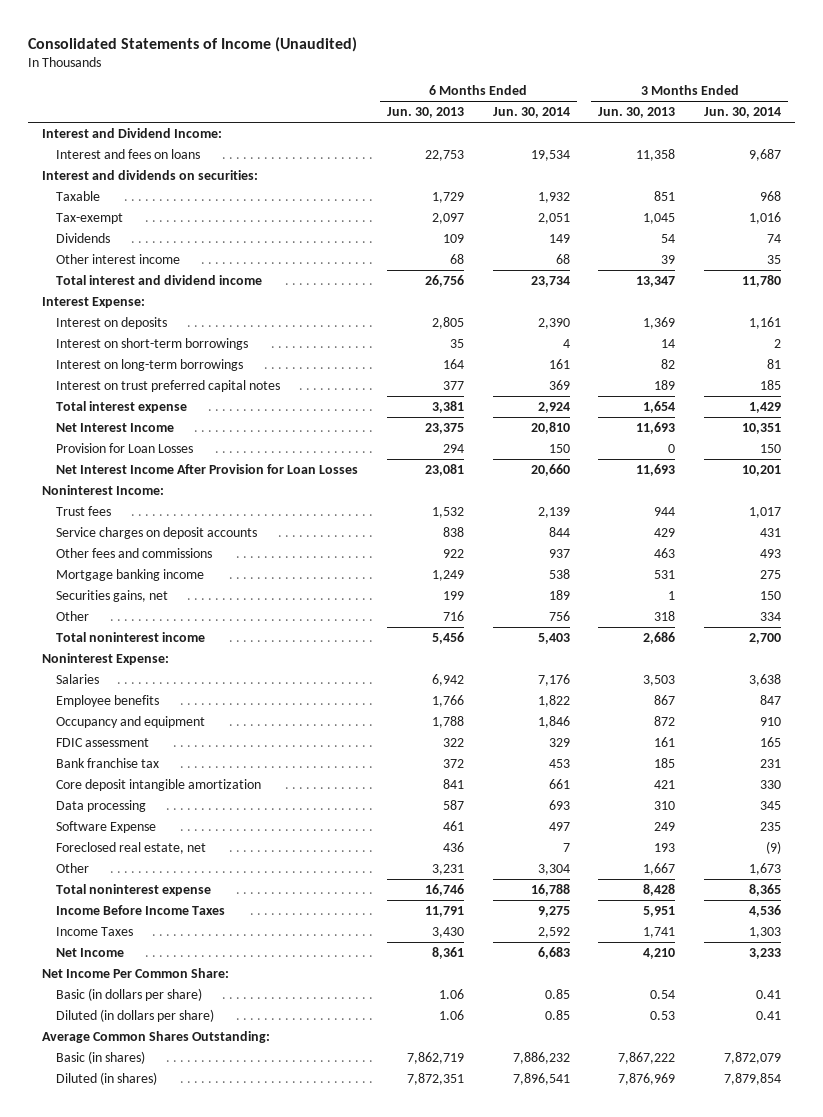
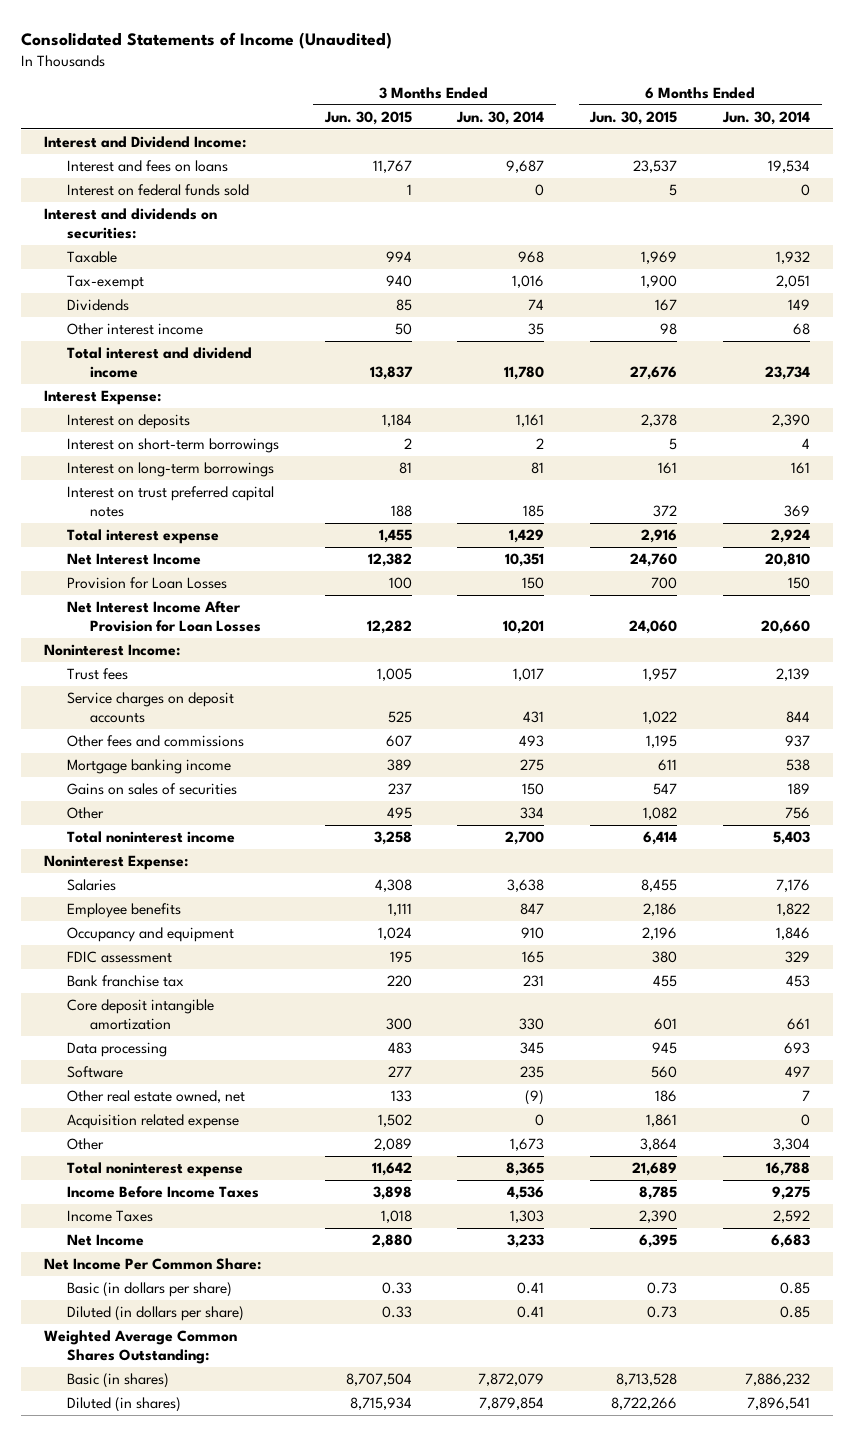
- | 6 Months Ended Jun. 30, 2013 | 6 Months Ended Jun. 30, 2014 | 3 Months Ended Jun. 30, 2013 | 3 Months Ended Jun. 30, 2014
+ | 3 Months Ended Jun. 30, 2015 | 3 Months Ended Jun. 30, 2014 | 6 Months Ended Jun. 30, 2015 | 6 Months Ended Jun. 30, 2014
+ Interest on federal funds sold | 1 | 0 | 5 | 0
- Securities gains, net | 199 | 189 | 1 | 150
+ Gains on sales of securities | 237 | 150 | 547 | 189
- Software Expense | 461 | 497 | 249 | 235
- Foreclosed real estate, net | 436 | 7 | 193 | (9)
+ Software | 277 | 235 | 560 | 497
+ Other real estate owned, net | 133 | (9) | 186 | 7
+ Acquisition related expense | 1,502 | 0 | 1,861 | 0
- Average Common Shares Outstanding:
+ Weighted Average Common Shares Outstanding:

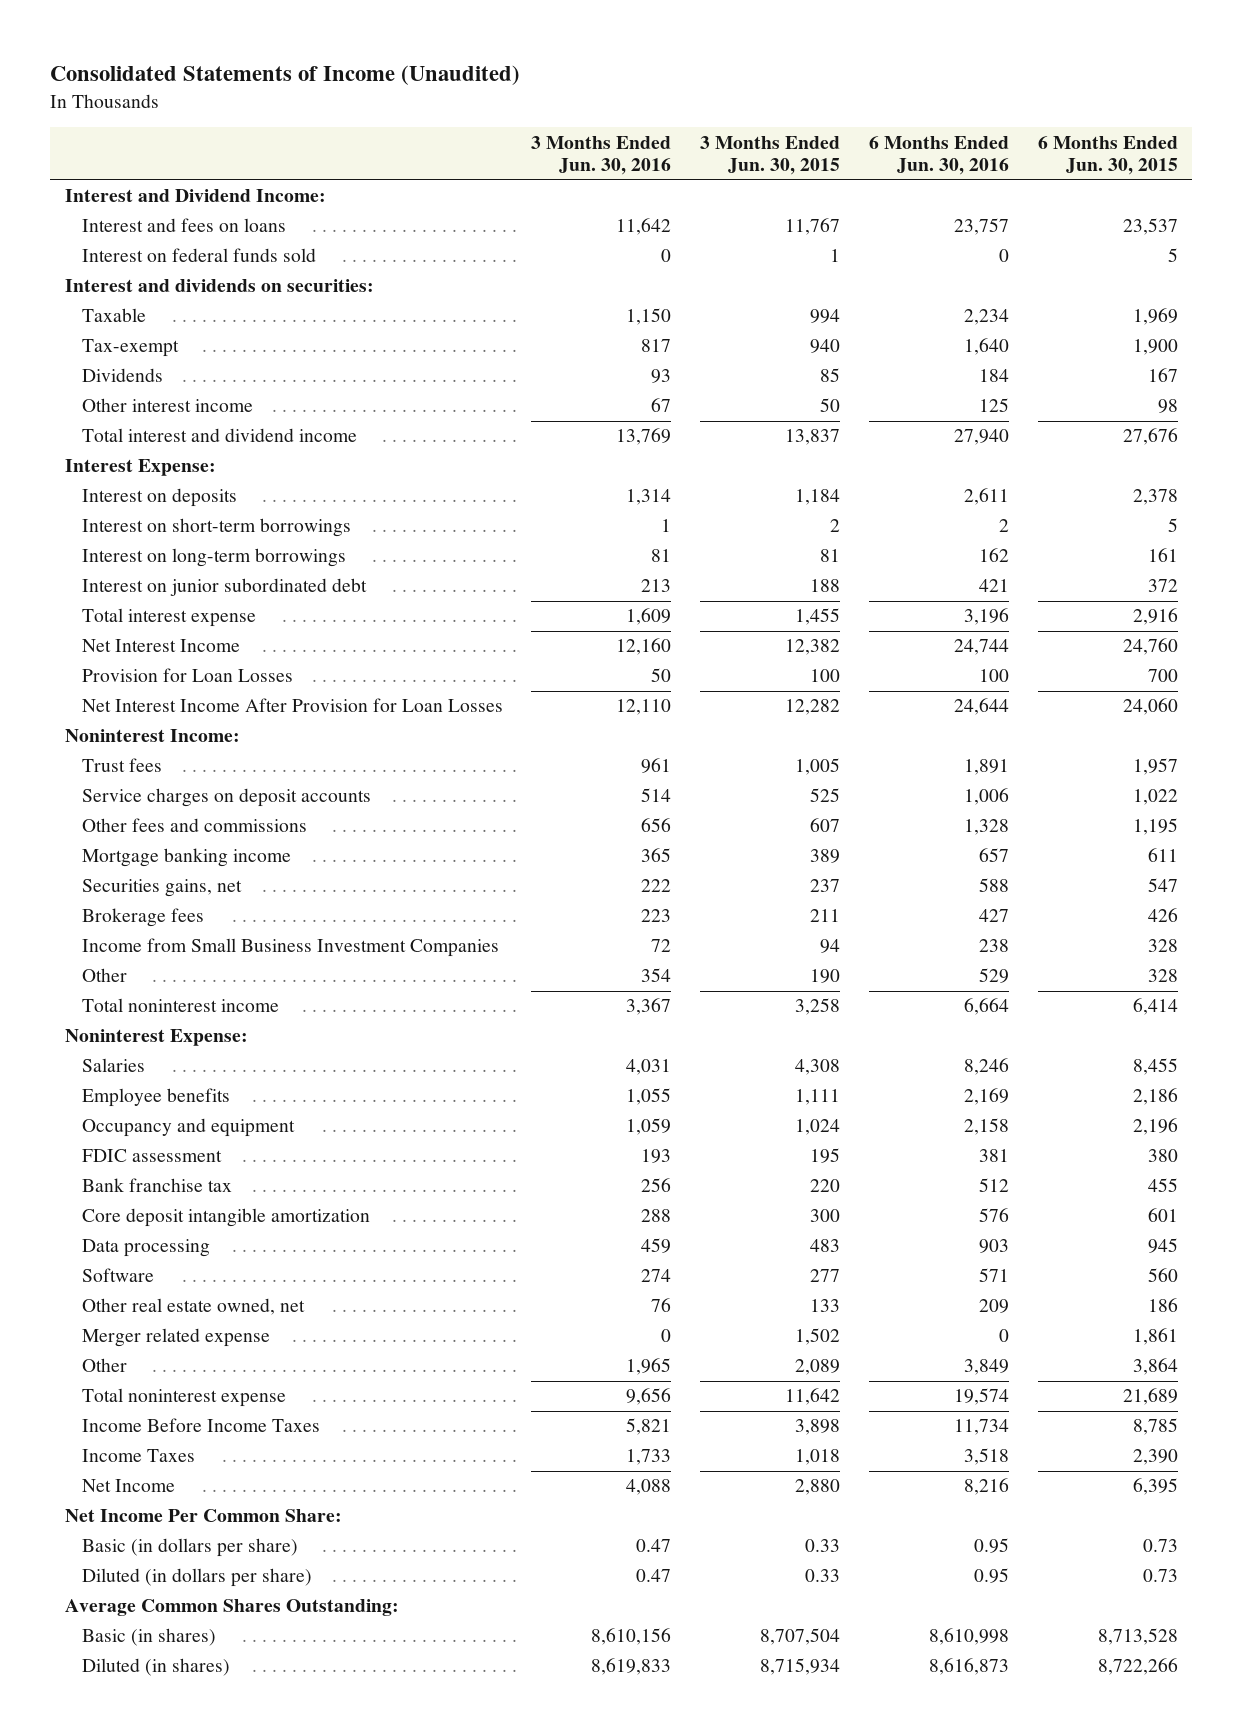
- | 3 Months Ended Jun. 30, 2015 | 3 Months Ended Jun. 30, 2014 | 6 Months Ended Jun. 30, 2015 | 6 Months Ended Jun. 30, 2014
+ | 3 Months Ended Jun. 30, 2016 | 3 Months Ended Jun. 30, 2015 | 6 Months Ended Jun. 30, 2016 | 6 Months Ended Jun. 30, 2015
- Interest on trust preferred capital notes | 188 | 185 | 372 | 369
+ Interest on junior subordinated debt | 213 | 188 | 421 | 372
- Gains on sales of securities | 237 | 150 | 547 | 189
- Other | 495 | 334 | 1,082 | 756
+ Securities gains, net | 222 | 237 | 588 | 547
+ Brokerage fees | 223 | 211 | 427 | 426
+ Income from Small Business Investment Companies | 72 | 94 | 238 | 328
+ Other | 354 | 190 | 529 | 328
- Acquisition related expense | 1,502 | 0 | 1,861 | 0
+ Merger related expense | 0 | 1,502 | 0 | 1,861
- Weighted Average Common Shares Outstanding:
+ Average Common Shares Outstanding:

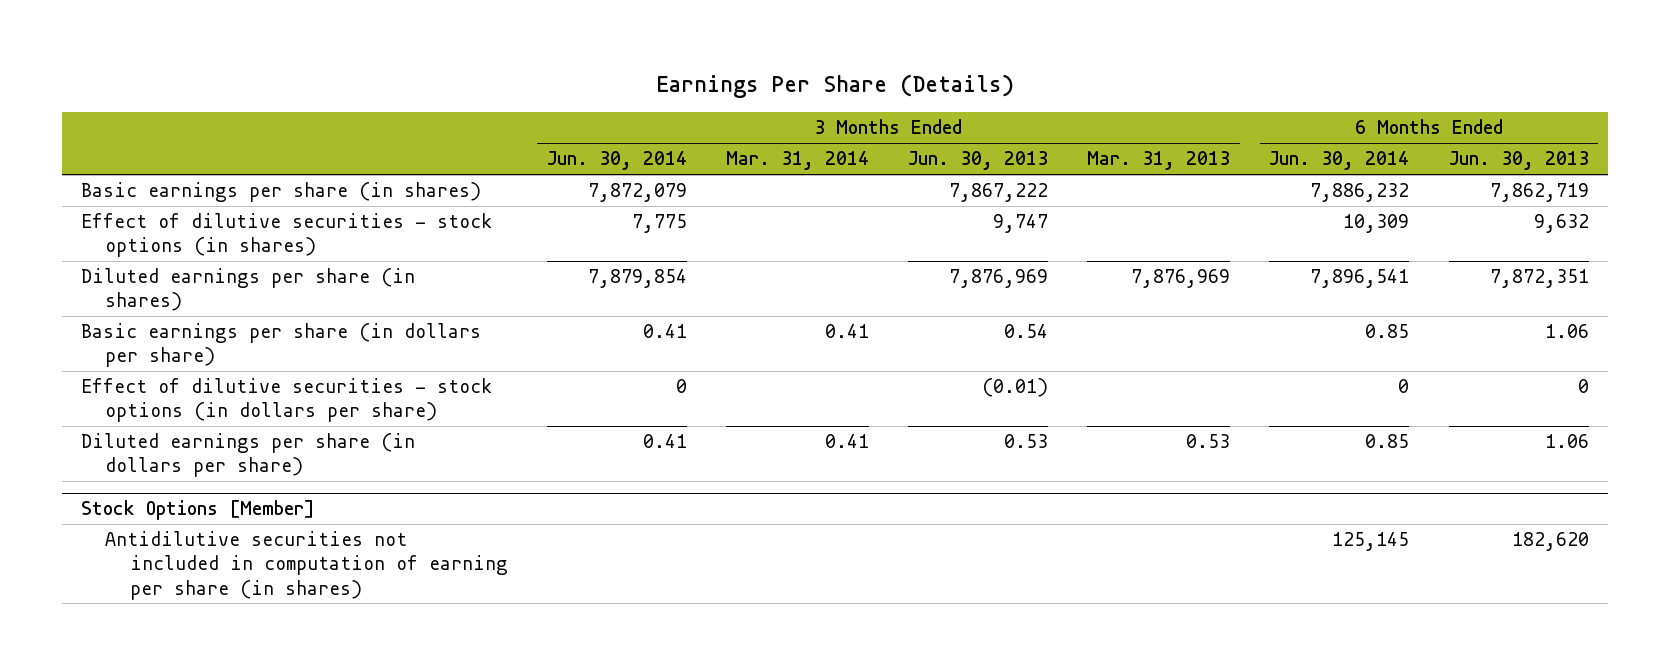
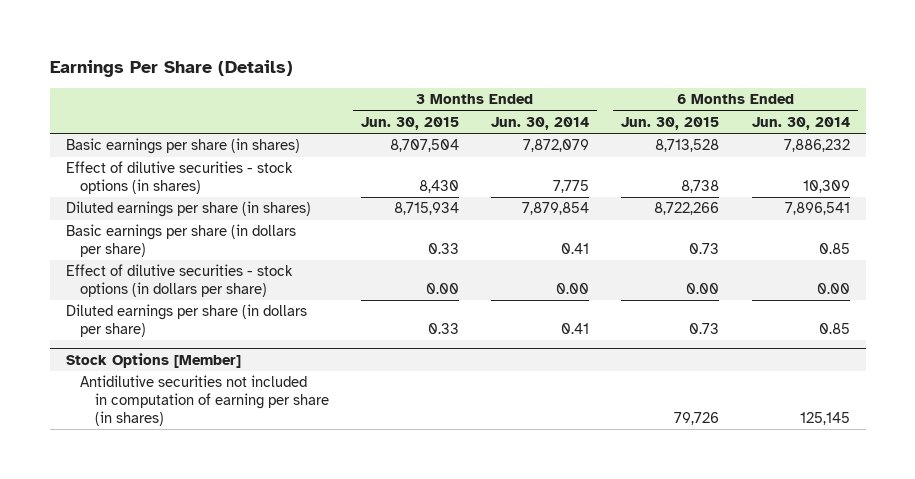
- | 3 Months Ended Jun. 30, 2014 | 3 Months Ended Mar. 31, 2014 | 3 Months Ended Jun. 30, 2013 | 3 Months Ended Mar. 31, 2013 | 6 Months Ended Jun. 30, 2014 | 6 Months Ended Jun. 30, 2013
+ | 3 Months Ended Jun. 30, 2015 | 3 Months Ended Jun. 30, 2014 | 6 Months Ended Jun. 30, 2015 | 6 Months Ended Jun. 30, 2014
- Effect of dilutive securities - stock options (in dollars per share) | 0 | | (0.01) | | 0 | 0
+ Effect of dilutive securities - stock options (in dollars per share) | 0.00 | 0.00 | 0.00 | 0.00

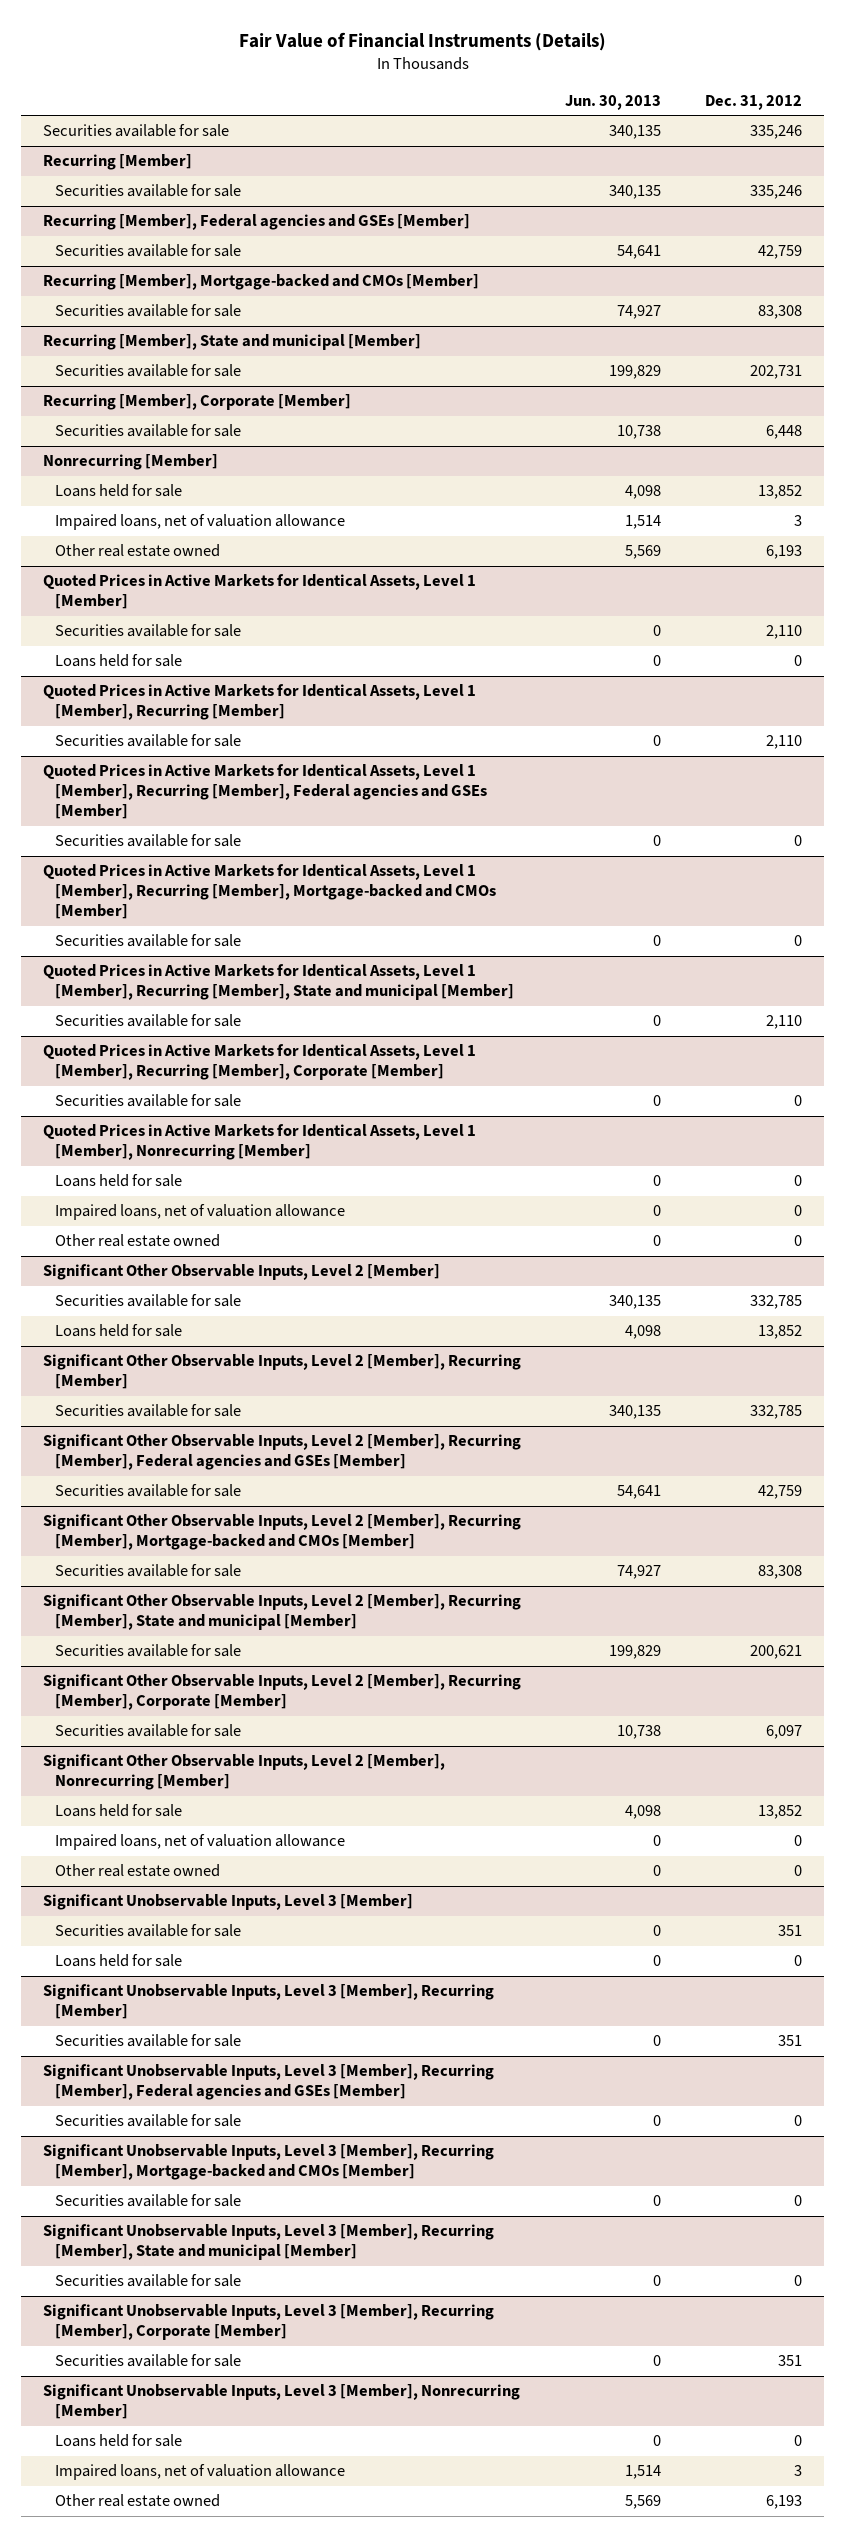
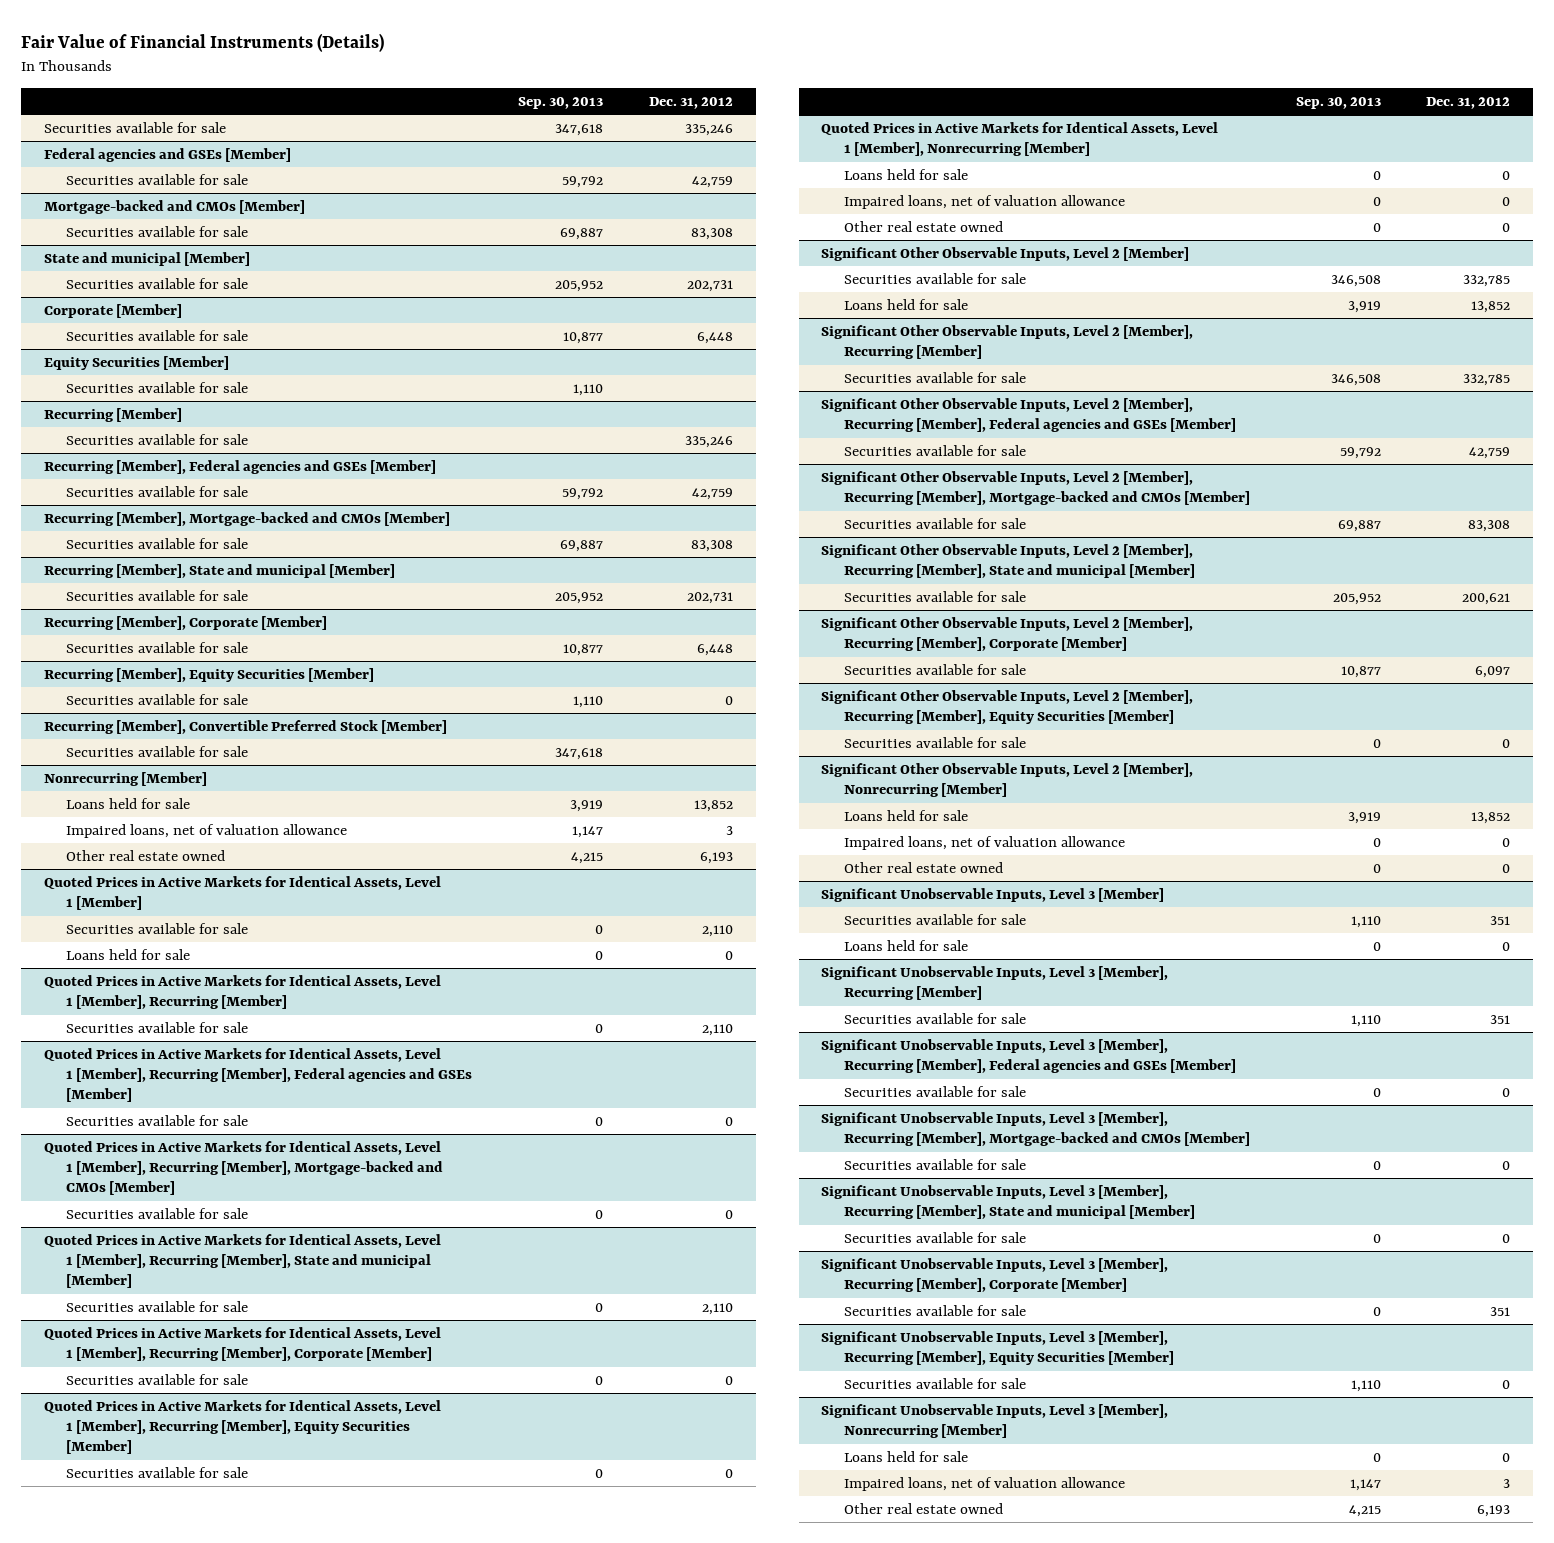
- | Jun. 30, 2013 | Dec. 31, 2012
+ | Sep. 30, 2013 | Dec. 31, 2012
+ Federal agencies and GSEs [Member]
+ Securities available for sale | 59,792 | 42,759
+ Mortgage-backed and CMOs [Member]
+ Securities available for sale | 69,887 | 83,308
+ State and municipal [Member]
+ Securities available for sale | 205,952 | 202,731
+ Corporate [Member]
+ Securities available for sale | 10,877 | 6,448
+ Equity Securities [Member]
+ Securities available for sale | 1,110 |
+ Recurring [Member], Equity Securities [Member]
+ Securities available for sale | 1,110 | 0
+ Recurring [Member], Convertible Preferred Stock [Member]
+ Securities available for sale | 347,618 |
+ Quoted Prices in Active Markets for Identical Assets, Level 1 [Member], Recurring [Member], Equity Securities [Member]
+ Securities available for sale | 0 | 0
+ Significant Other Observable Inputs, Level 2 [Member], Recurring [Member], Equity Securities [Member]
+ Securities available for sale | 0 | 0
+ Significant Unobservable Inputs, Level 3 [Member], Recurring [Member], Equity Securities [Member]
+ Securities available for sale | 1,110 | 0

